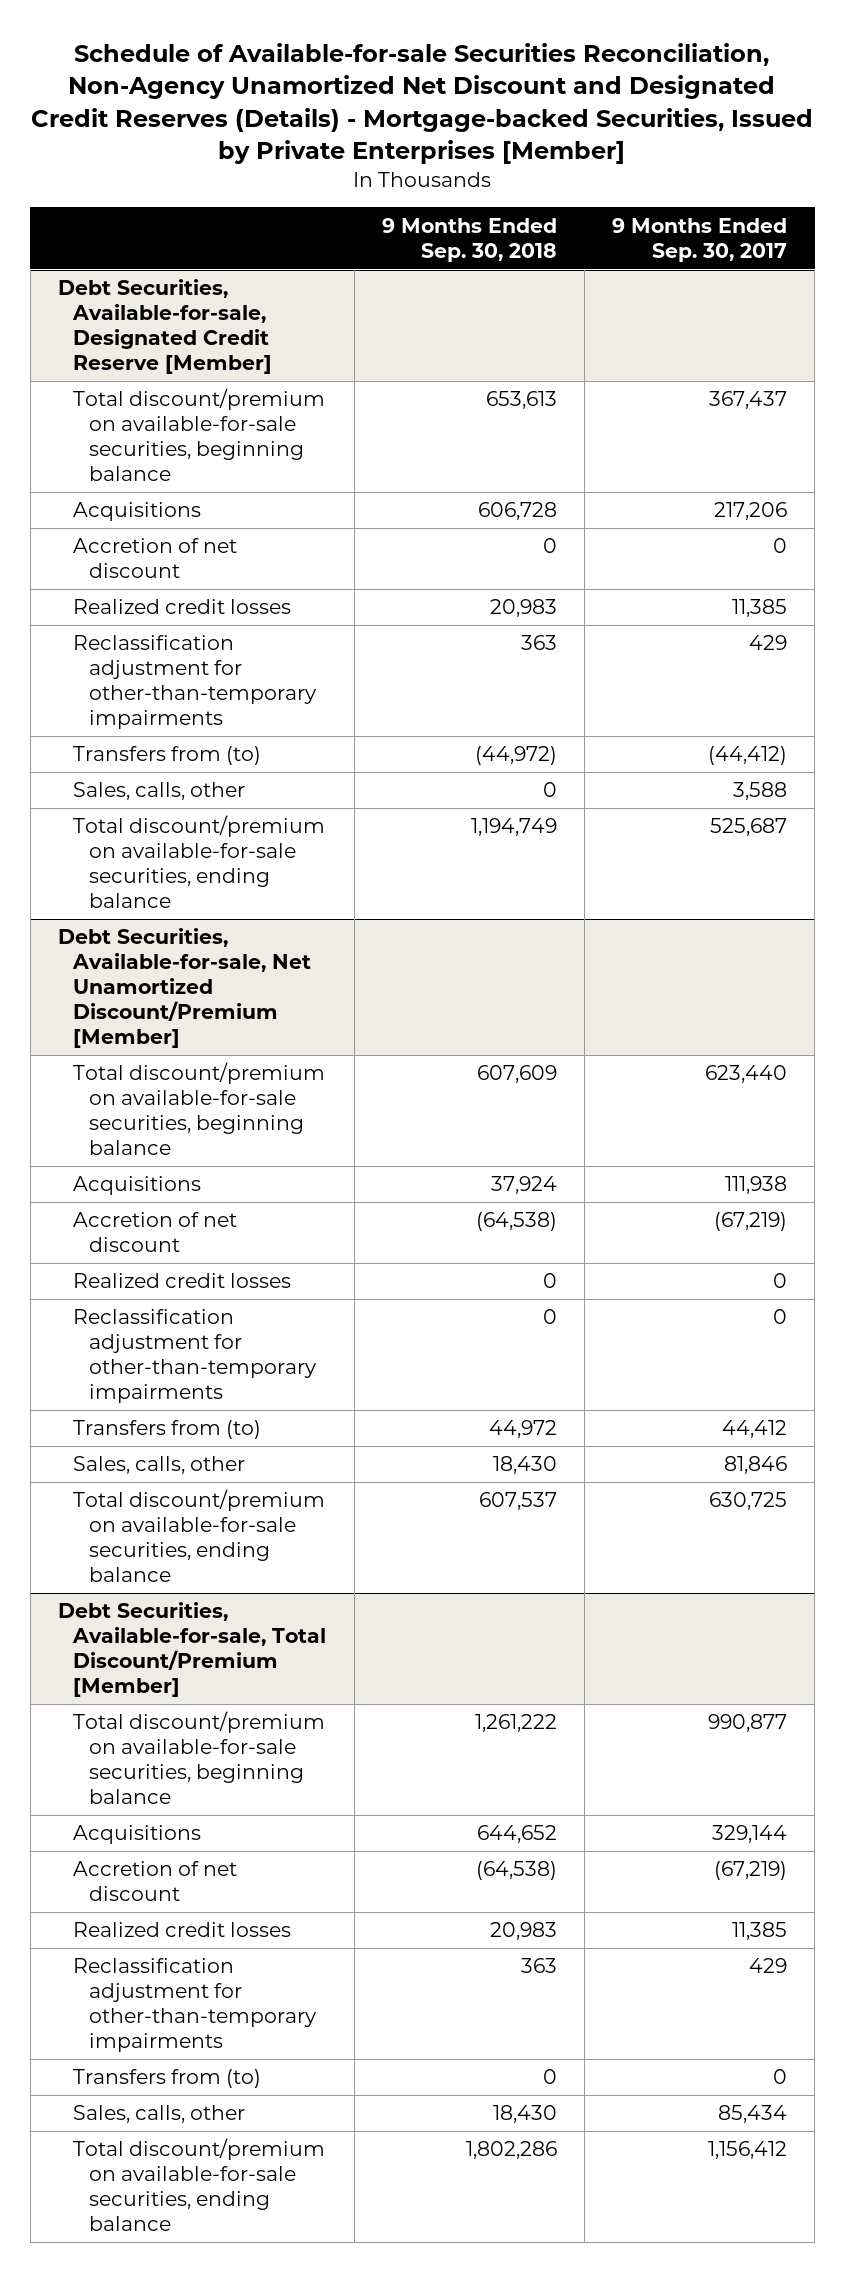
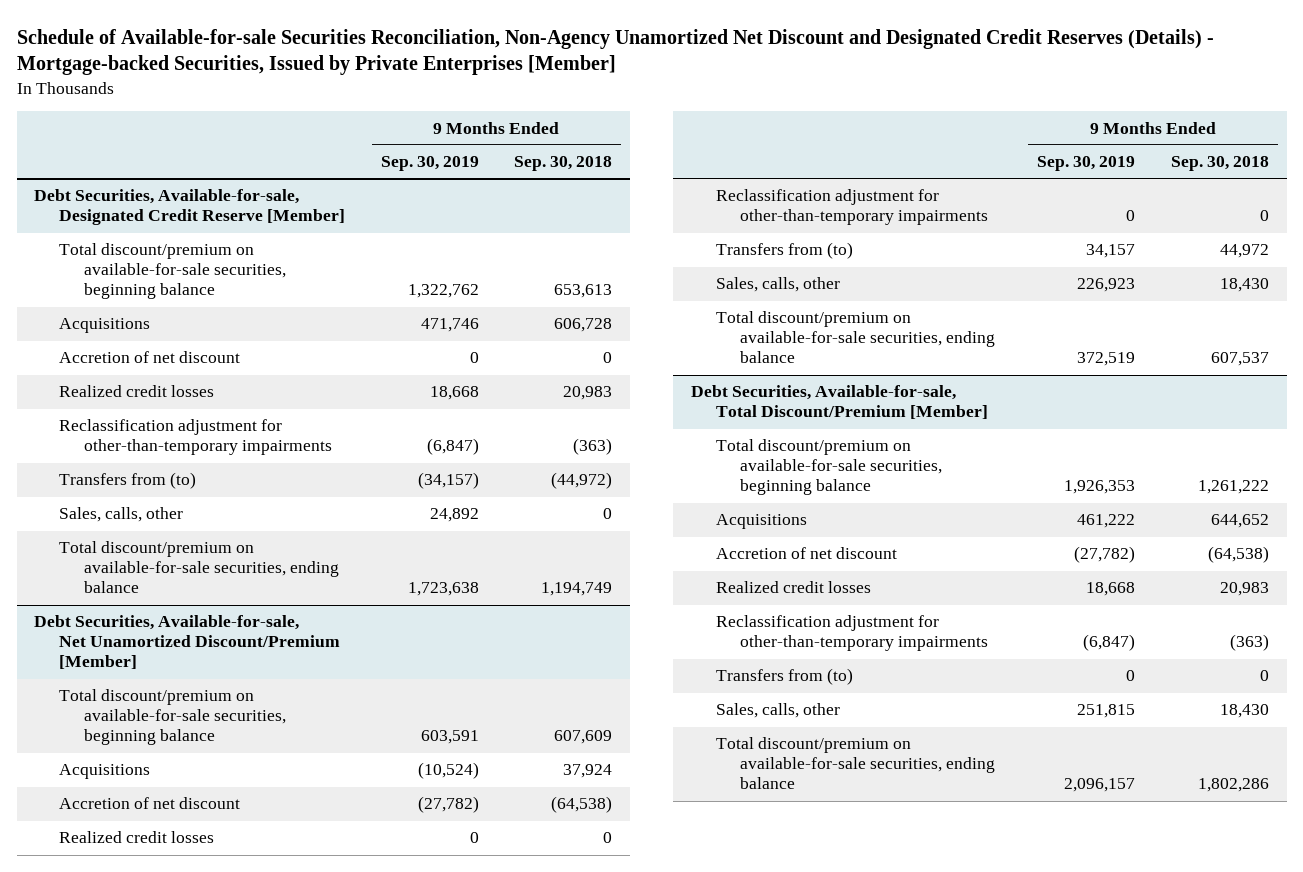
- | 9 Months Ended Sep. 30, 2018 | 9 Months Ended Sep. 30, 2017
+ | 9 Months Ended Sep. 30, 2019 | 9 Months Ended Sep. 30, 2018
@ Debt Securities, Available-for-sale, Designated Credit Reserve [Member]
- Reclassification adjustment for other-than-temporary impairments | 363 | 429
+ Reclassification adjustment for other-than-temporary impairments | (6,847) | (363)
@ Debt Securities, Available-for-sale, Total Discount/Premium [Member]
- Reclassification adjustment for other-than-temporary impairments | 363 | 429
+ Reclassification adjustment for other-than-temporary impairments | (6,847) | (363)

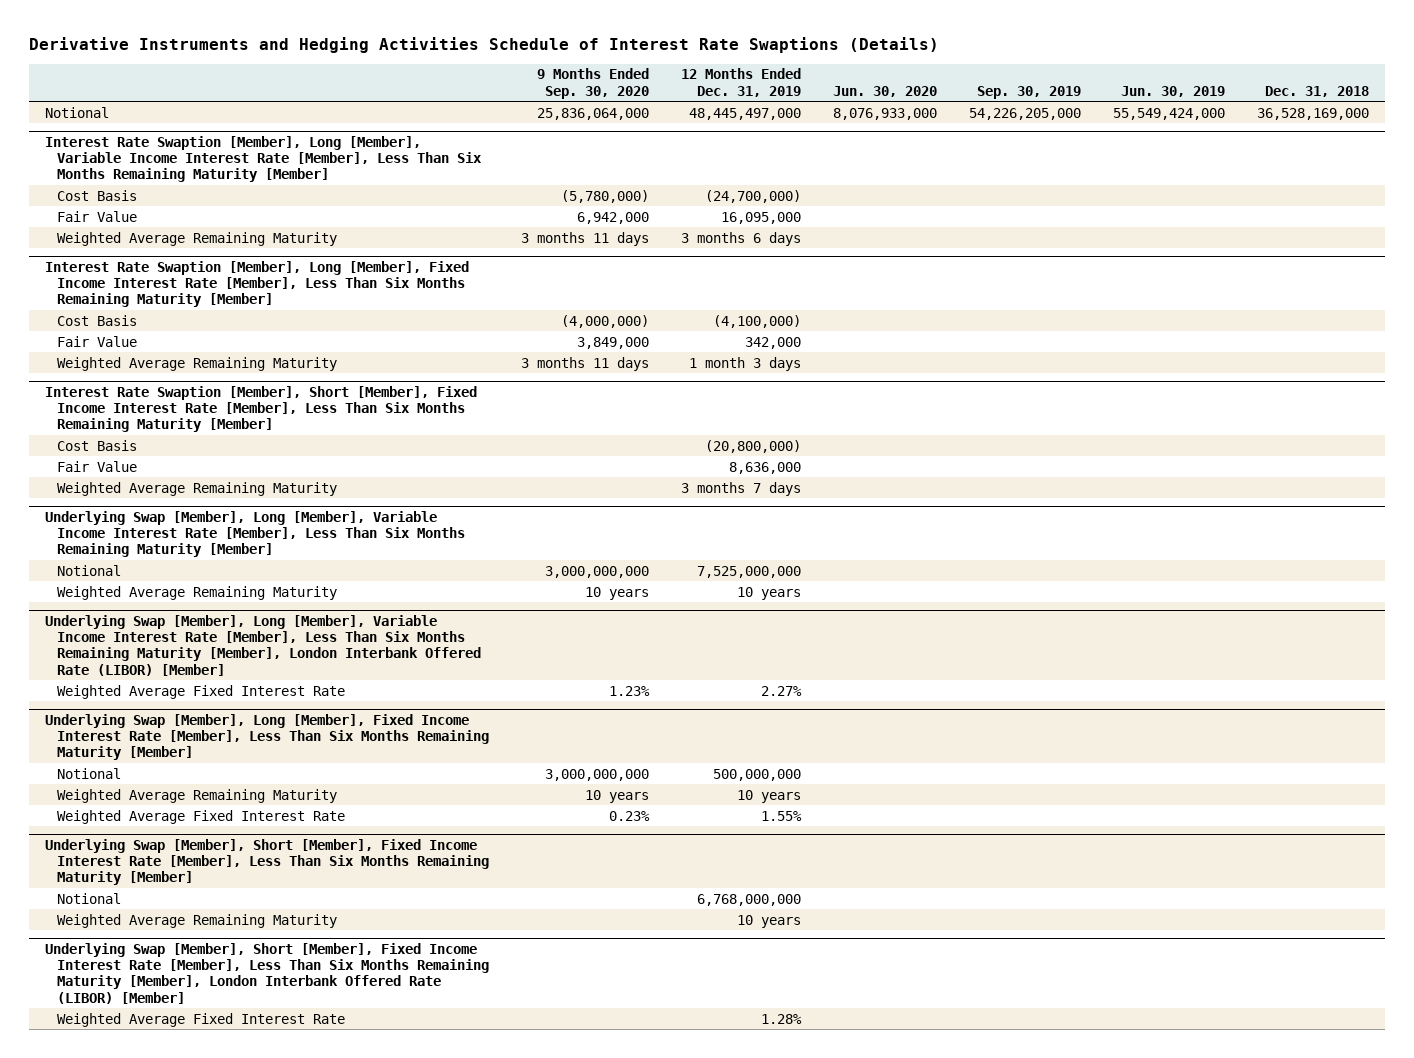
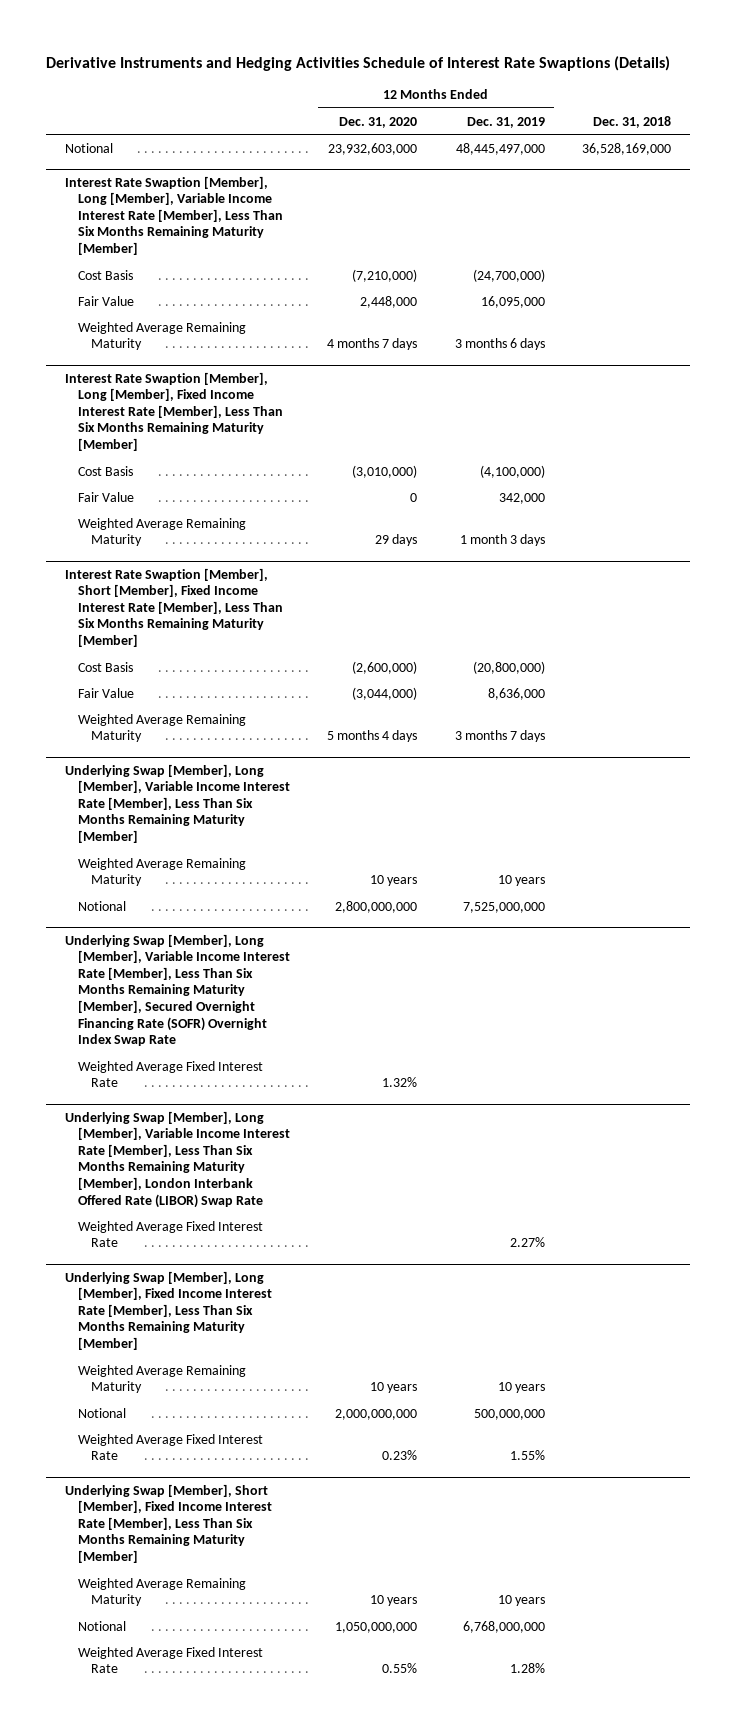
- | 9 Months Ended Sep. 30, 2020 | 12 Months Ended Dec. 31, 2019 | Jun. 30, 2020 | Sep. 30, 2019 | Jun. 30, 2019 | Dec. 31, 2018
+ | 12 Months Ended Dec. 31, 2020 | 12 Months Ended Dec. 31, 2019 | Dec. 31, 2018
- Underlying Swap [Member], Long [Member], Variable Income Interest Rate [Member], Less Than Six Months Remaining Maturity [Member], London Interbank Offered Rate (LIBOR) [Member]
@ Underlying Swap [Member], Long [Member], Variable Income Interest Rate [Member], Less Than Six Months Remaining Maturity [Member]
moved down: Notional | 2,800,000,000 | 7,525,000,000 |
+ Underlying Swap [Member], Long [Member], Variable Income Interest Rate [Member], Less Than Six Months Remaining Maturity [Member], Secured Overnight Financing Rate (SOFR) Overnight Index Swap Rate
+ Weighted Average Fixed Interest Rate | 1.32% | |
+ Underlying Swap [Member], Long [Member], Variable Income Interest Rate [Member], Less Than Six Months Remaining Maturity [Member], London Interbank Offered Rate (LIBOR) Swap Rate
@ Underlying Swap [Member], Long [Member], Fixed Income Interest Rate [Member], Less Than Six Months Remaining Maturity [Member]
moved down: Notional | 2,000,000,000 | 500,000,000 |
- Underlying Swap [Member], Short [Member], Fixed Income Interest Rate [Member], Less Than Six Months Remaining Maturity [Member], London Interbank Offered Rate (LIBOR) [Member]
@ Underlying Swap [Member], Short [Member], Fixed Income Interest Rate [Member], Less Than Six Months Remaining Maturity [Member]
moved down: Notional | 1,050,000,000 | 6,768,000,000 |

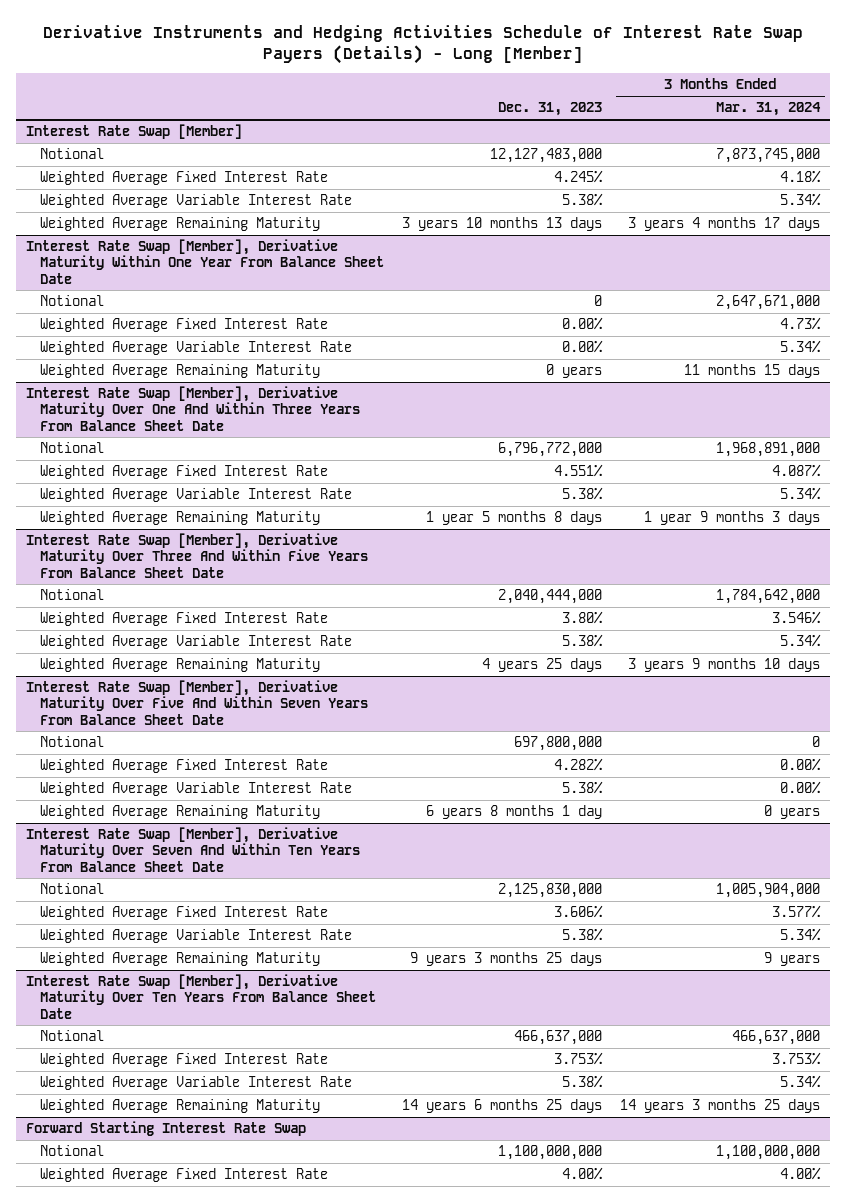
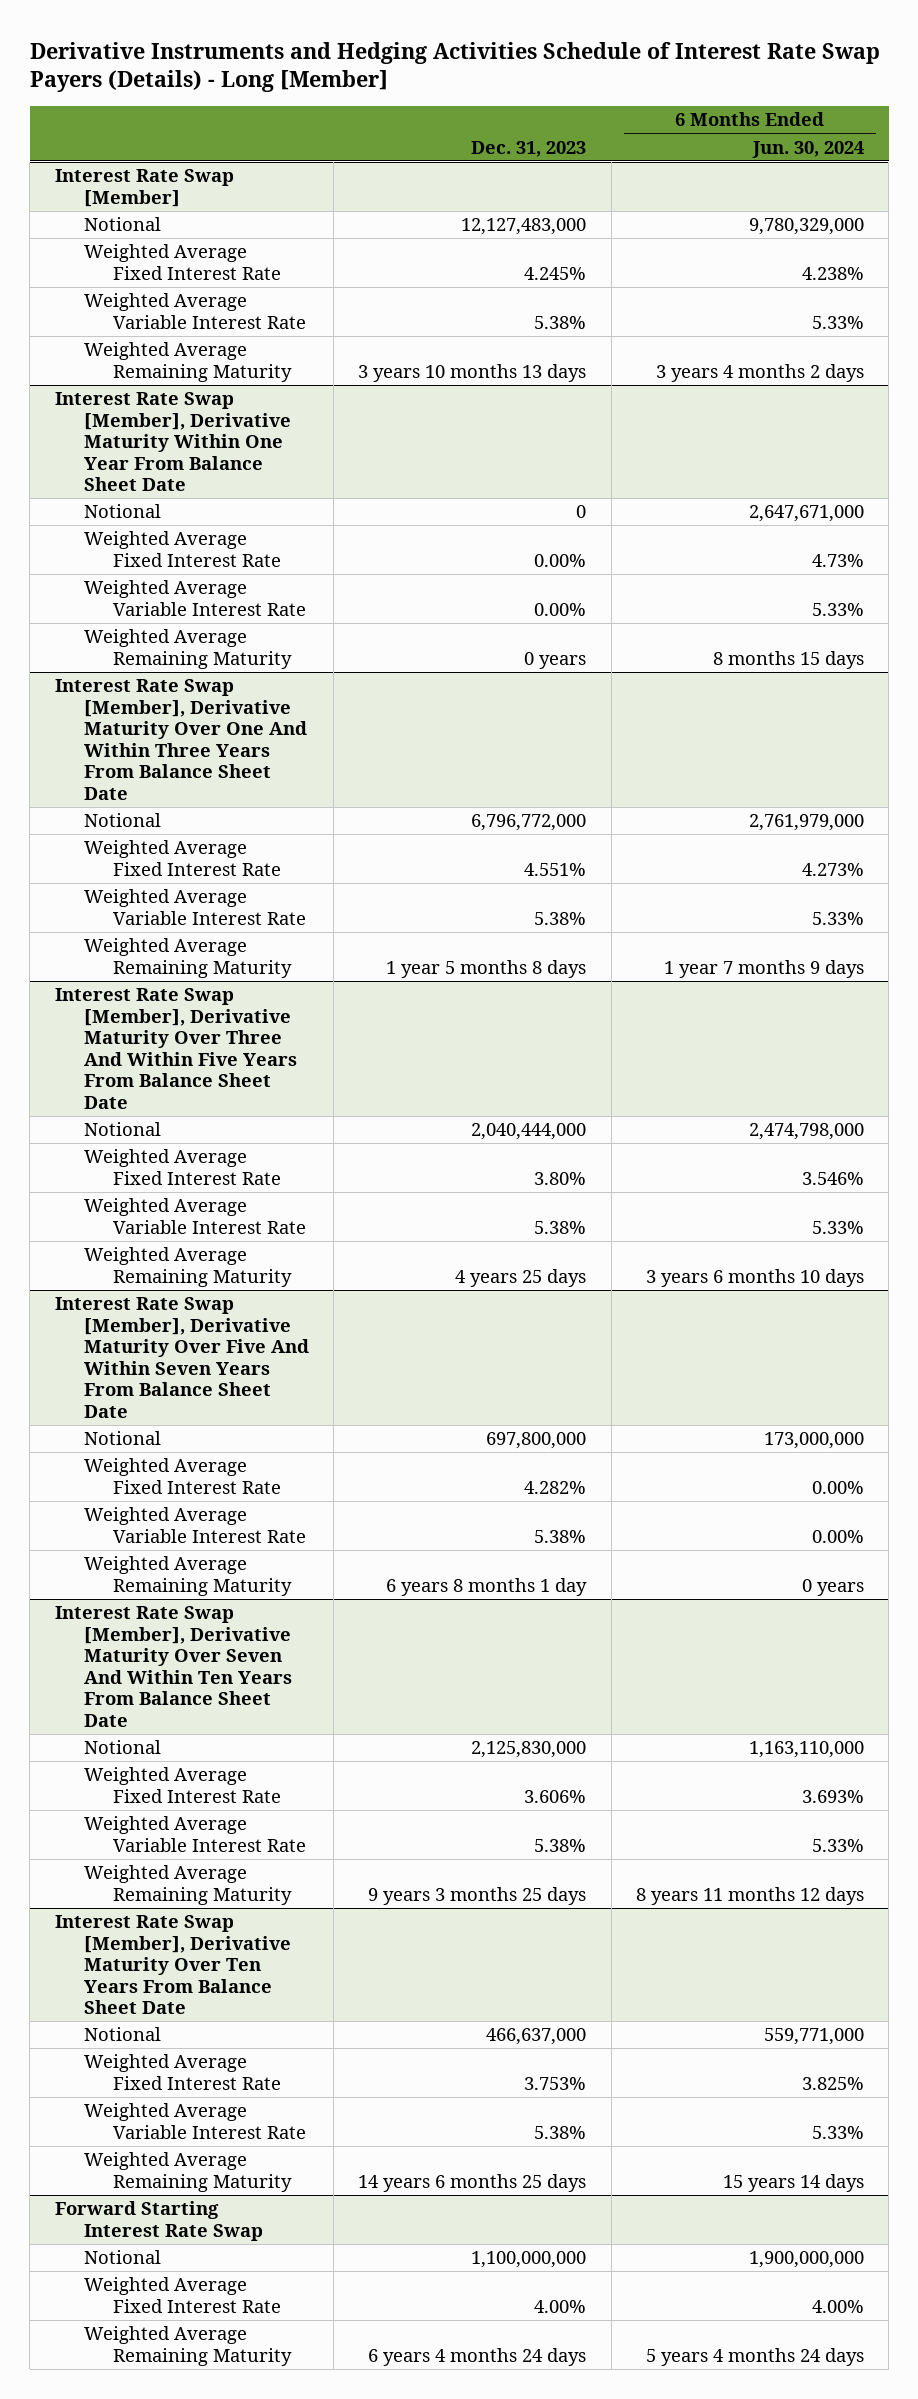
- | Dec. 31, 2023 | 3 Months Ended Mar. 31, 2024
+ | Dec. 31, 2023 | 6 Months Ended Jun. 30, 2024
@ Forward Starting Interest Rate Swap
+ Weighted Average Remaining Maturity | 6 years 4 months 24 days | 5 years 4 months 24 days

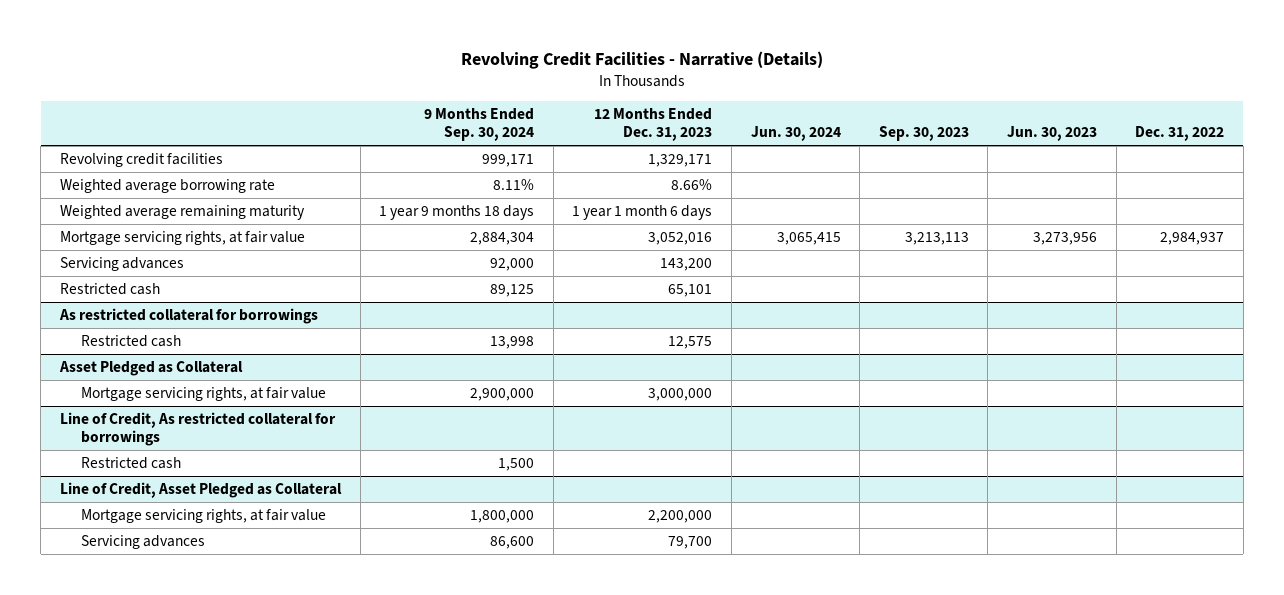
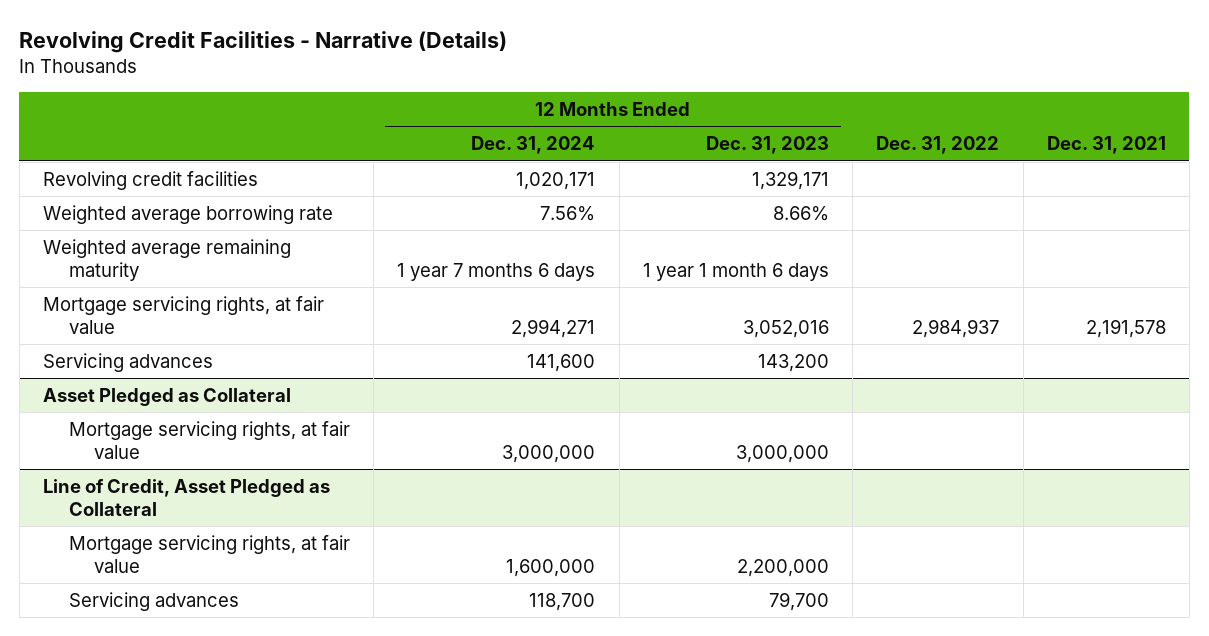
- | 9 Months Ended Sep. 30, 2024 | 12 Months Ended Dec. 31, 2023 | Jun. 30, 2024 | Sep. 30, 2023 | Jun. 30, 2023 | Dec. 31, 2022
+ | 12 Months Ended Dec. 31, 2024 | 12 Months Ended Dec. 31, 2023 | Dec. 31, 2022 | Dec. 31, 2021
- Restricted cash | 89,125 | 65,101 | | | |
- As restricted collateral for borrowings
- Restricted cash | 13,998 | 12,575 | | | |
- Line of Credit, As restricted collateral for borrowings
- Restricted cash | 1,500 | | | | |

